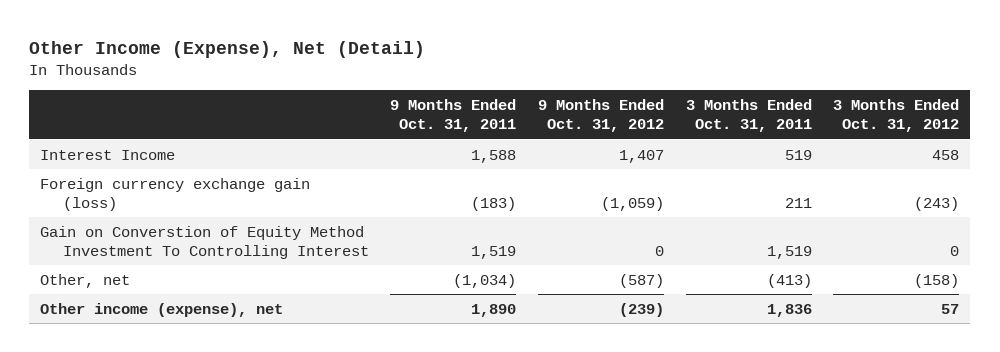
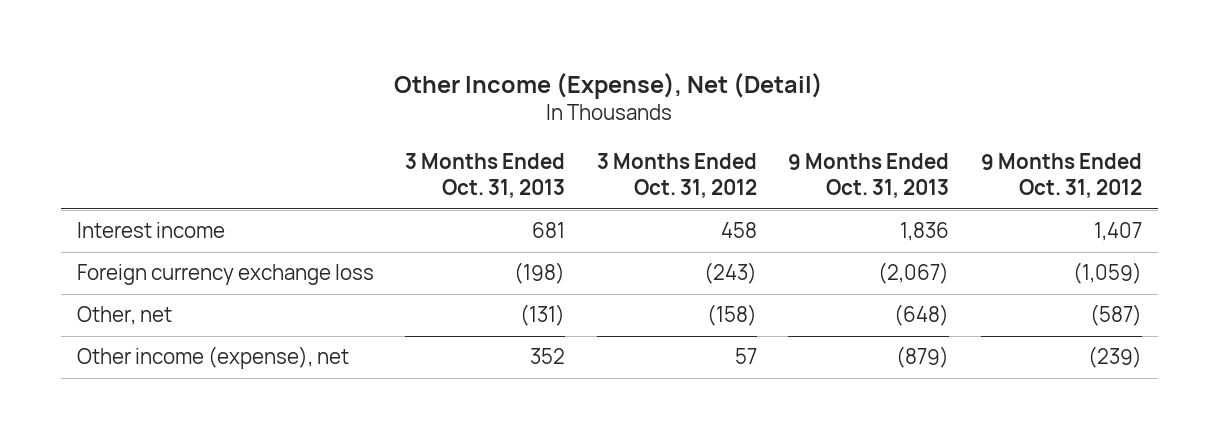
- | 9 Months Ended Oct. 31, 2011 | 9 Months Ended Oct. 31, 2012 | 3 Months Ended Oct. 31, 2011 | 3 Months Ended Oct. 31, 2012
+ | 3 Months Ended Oct. 31, 2013 | 3 Months Ended Oct. 31, 2012 | 9 Months Ended Oct. 31, 2013 | 9 Months Ended Oct. 31, 2012
- Interest Income | 1,588 | 1,407 | 519 | 458
- Foreign currency exchange gain (loss) | (183) | (1,059) | 211 | (243)
- Gain on Converstion of Equity Method Investment To Controlling Interest | 1,519 | 0 | 1,519 | 0
+ Interest income | 681 | 458 | 1,836 | 1,407
+ Foreign currency exchange loss | (198) | (243) | (2,067) | (1,059)

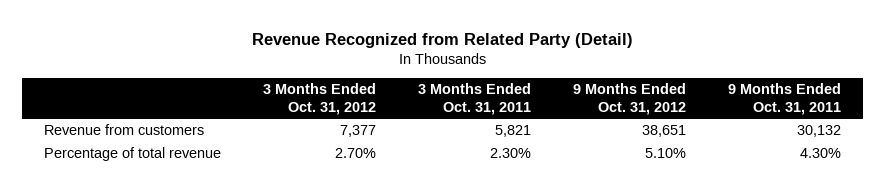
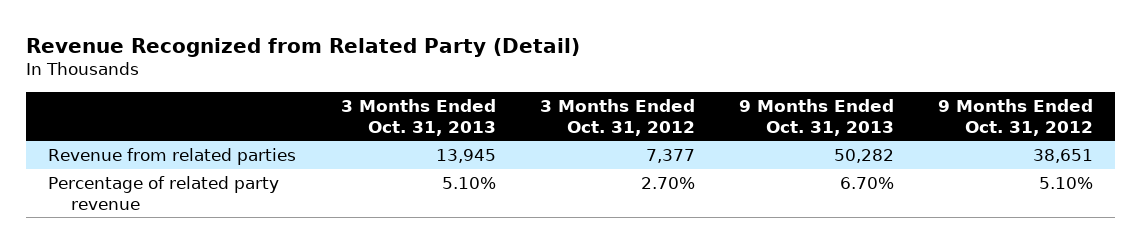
- | 3 Months Ended Oct. 31, 2012 | 3 Months Ended Oct. 31, 2011 | 9 Months Ended Oct. 31, 2012 | 9 Months Ended Oct. 31, 2011
+ | 3 Months Ended Oct. 31, 2013 | 3 Months Ended Oct. 31, 2012 | 9 Months Ended Oct. 31, 2013 | 9 Months Ended Oct. 31, 2012
- Revenue from customers | 7,377 | 5,821 | 38,651 | 30,132
- Percentage of total revenue | 2.70% | 2.30% | 5.10% | 4.30%
+ Revenue from related parties | 13,945 | 7,377 | 50,282 | 38,651
+ Percentage of related party revenue | 5.10% | 2.70% | 6.70% | 5.10%

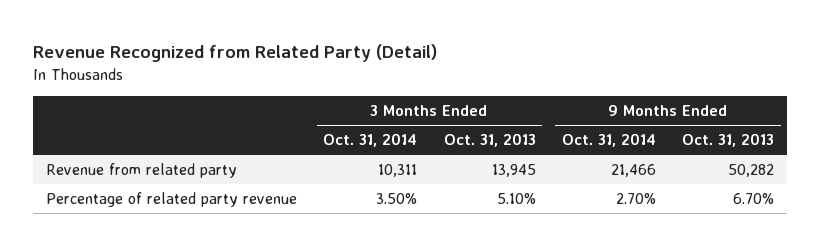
- | 3 Months Ended Oct. 31, 2013 | 3 Months Ended Oct. 31, 2012 | 9 Months Ended Oct. 31, 2013 | 9 Months Ended Oct. 31, 2012
+ | 3 Months Ended Oct. 31, 2014 | 3 Months Ended Oct. 31, 2013 | 9 Months Ended Oct. 31, 2014 | 9 Months Ended Oct. 31, 2013
- Revenue from related parties | 13,945 | 7,377 | 50,282 | 38,651
+ Revenue from related party | 10,311 | 13,945 | 21,466 | 50,282

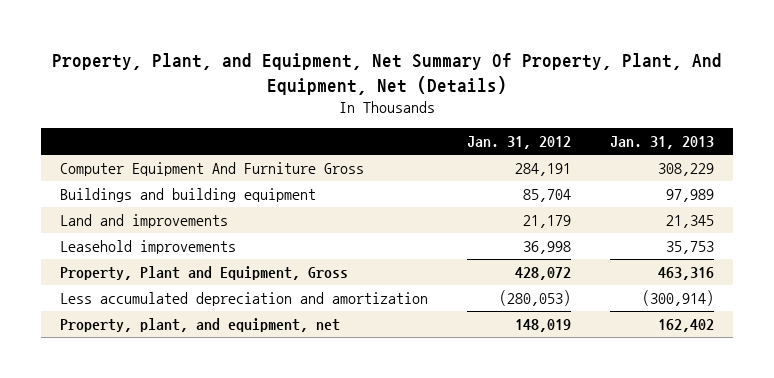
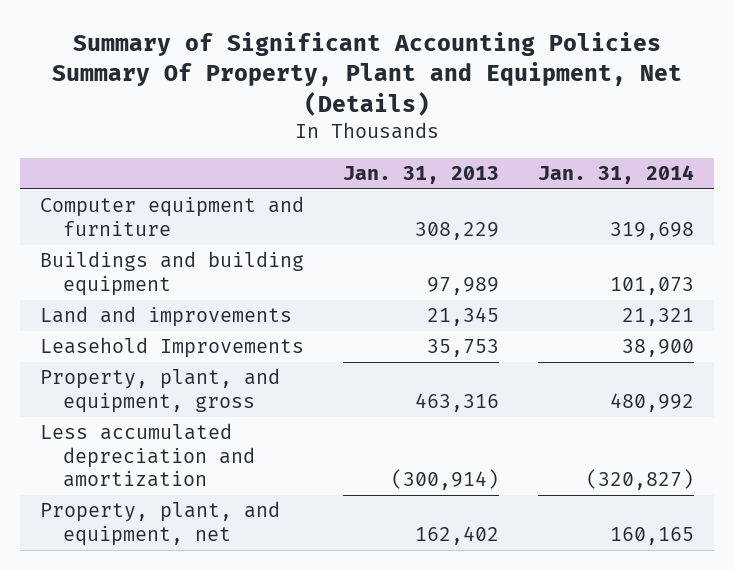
- Property, Plant, and Equipment, Net Summary Of Property, Plant, And Equipment, Net (Details)
+ Summary of Significant Accounting Policies Summary Of Property, Plant and Equipment, Net (Details)
- | Jan. 31, 2012 | Jan. 31, 2013
+ | Jan. 31, 2013 | Jan. 31, 2014
- Computer Equipment And Furniture Gross | 284,191 | 308,229
+ Computer equipment and furniture | 308,229 | 319,698
- Leasehold improvements | 36,998 | 35,753
- Property, Plant and Equipment, Gross | 428,072 | 463,316
+ Leasehold Improvements | 35,753 | 38,900
+ Property, plant, and equipment, gross | 463,316 | 480,992

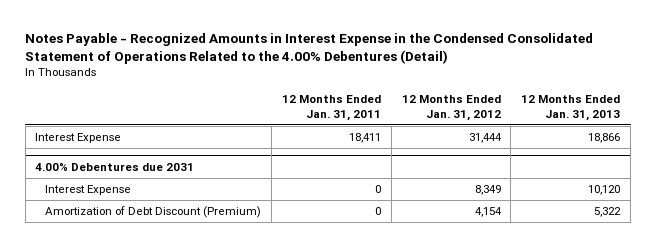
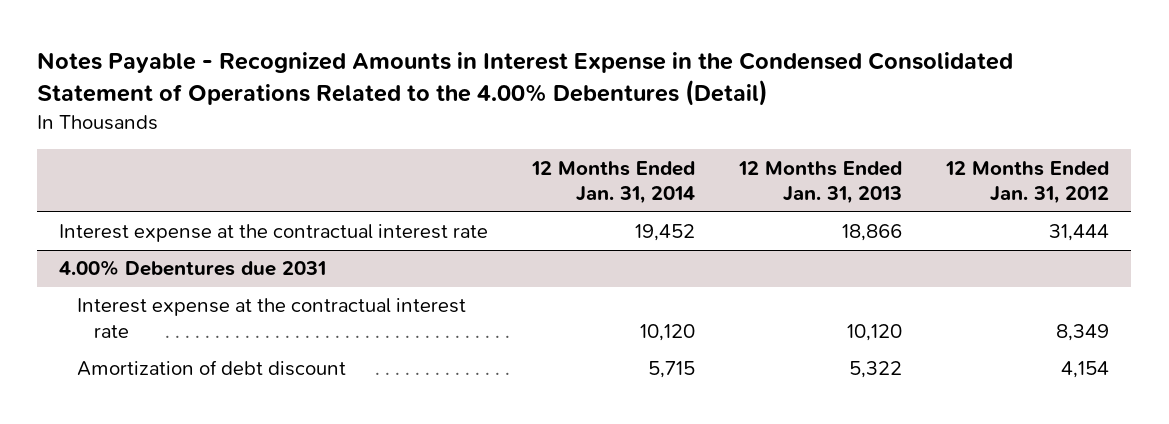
- | 12 Months Ended Jan. 31, 2011 | 12 Months Ended Jan. 31, 2012 | 12 Months Ended Jan. 31, 2013
+ | 12 Months Ended Jan. 31, 2014 | 12 Months Ended Jan. 31, 2013 | 12 Months Ended Jan. 31, 2012
- Interest Expense | 18,411 | 31,444 | 18,866
+ Interest expense at the contractual interest rate | 19,452 | 18,866 | 31,444
@ 4.00% Debentures due 2031
- Interest Expense | 0 | 8,349 | 10,120
- Amortization of Debt Discount (Premium) | 0 | 4,154 | 5,322
+ Interest expense at the contractual interest rate | 10,120 | 10,120 | 8,349
+ Amortization of debt discount | 5,715 | 5,322 | 4,154

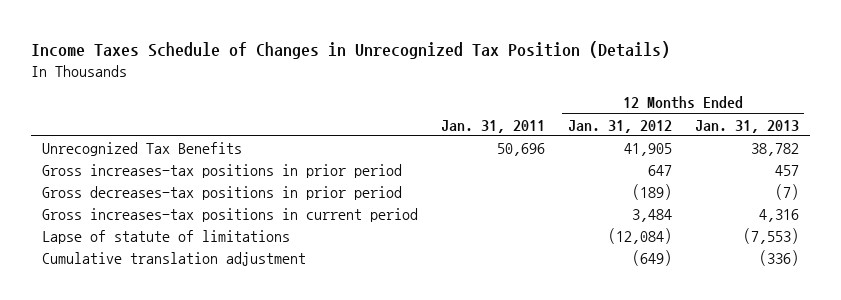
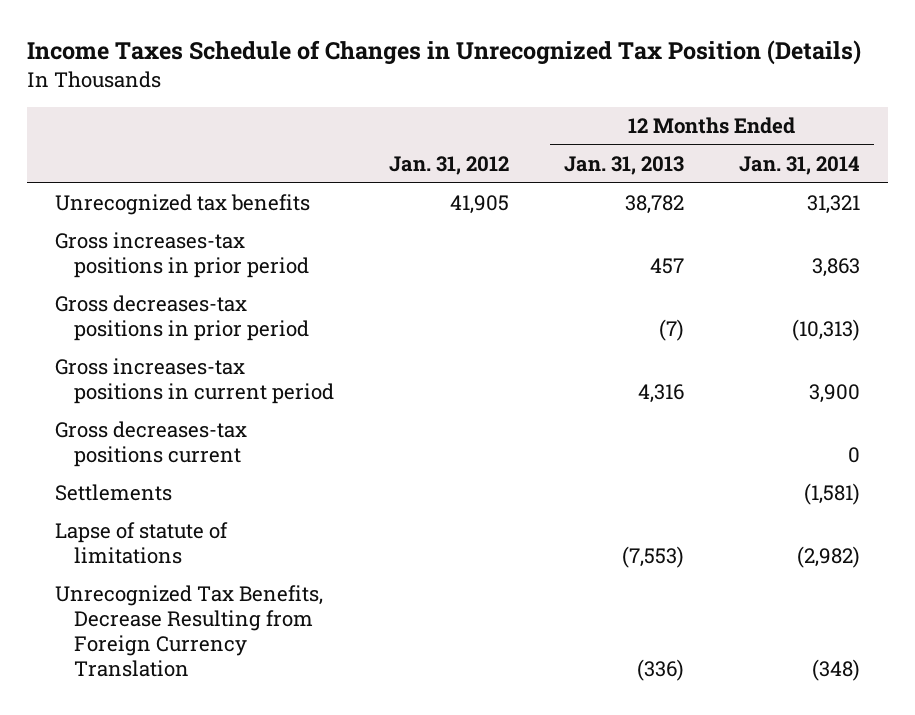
- | Jan. 31, 2011 | 12 Months Ended Jan. 31, 2012 | 12 Months Ended Jan. 31, 2013
+ | Jan. 31, 2012 | 12 Months Ended Jan. 31, 2013 | 12 Months Ended Jan. 31, 2014
- Unrecognized Tax Benefits | 50,696 | 41,905 | 38,782
+ Unrecognized tax benefits | 41,905 | 38,782 | 31,321
+ Gross decreases-tax positions current | | | 0
+ Settlements | | | (1,581)
- Cumulative translation adjustment | | (649) | (336)
+ Unrecognized Tax Benefits, Decrease Resulting from Foreign Currency Translation | | (336) | (348)

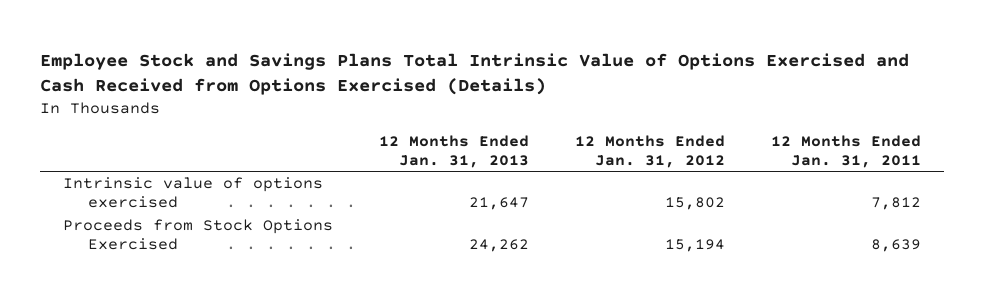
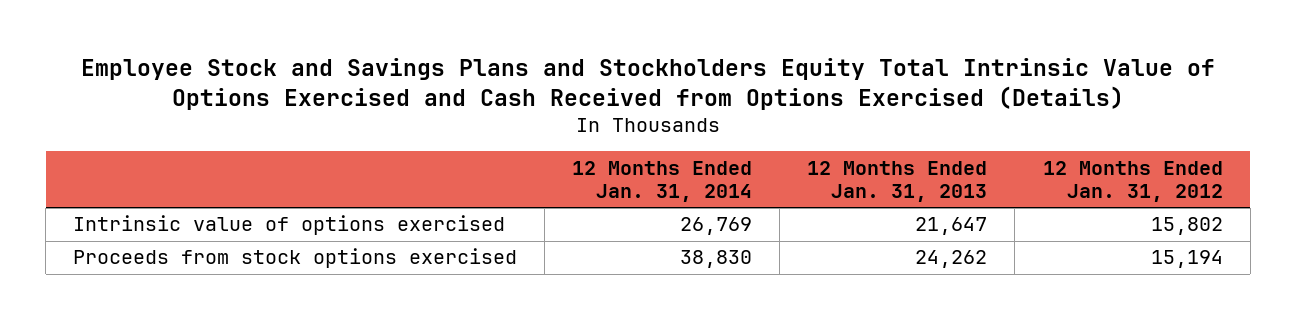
- Employee Stock and Savings Plans Total Intrinsic Value of Options Exercised and Cash Received from Options Exercised (Details)
+ Employee Stock and Savings Plans and Stockholders Equity Total Intrinsic Value of Options Exercised and Cash Received from Options Exercised (Details)
- | 12 Months Ended Jan. 31, 2013 | 12 Months Ended Jan. 31, 2012 | 12 Months Ended Jan. 31, 2011
+ | 12 Months Ended Jan. 31, 2014 | 12 Months Ended Jan. 31, 2013 | 12 Months Ended Jan. 31, 2012
- Proceeds from Stock Options Exercised | 24,262 | 15,194 | 8,639
+ Proceeds from stock options exercised | 38,830 | 24,262 | 15,194

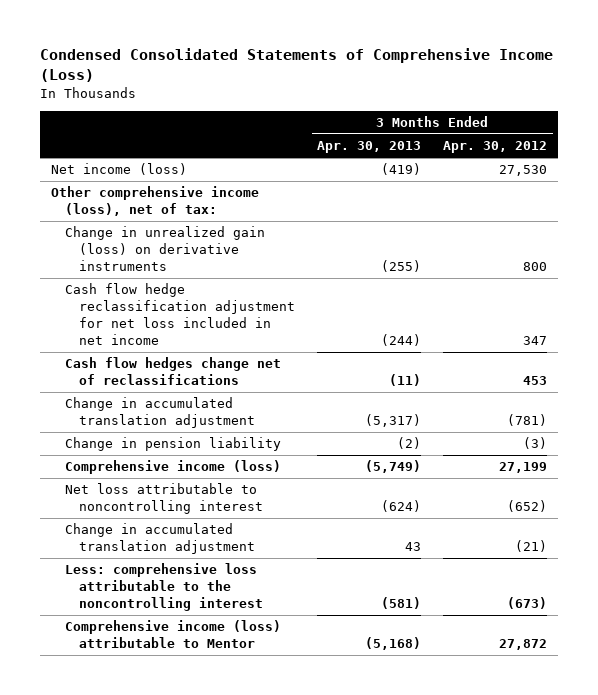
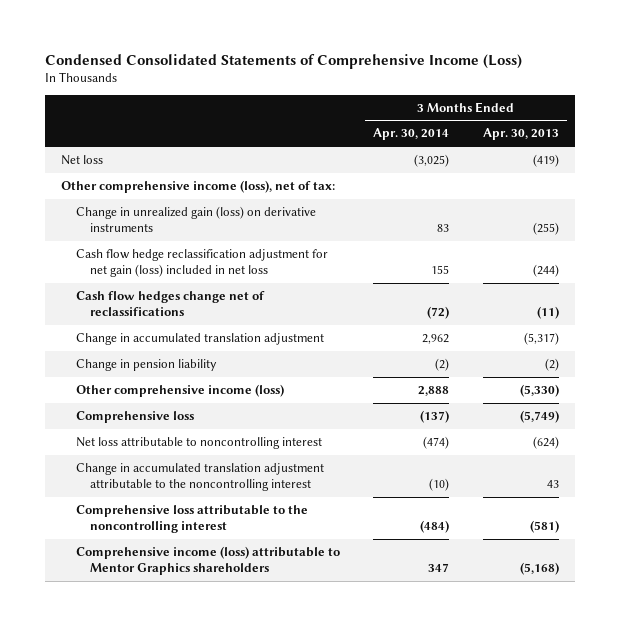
- | 3 Months Ended Apr. 30, 2013 | 3 Months Ended Apr. 30, 2012
+ | 3 Months Ended Apr. 30, 2014 | 3 Months Ended Apr. 30, 2013
- Net income (loss) | (419) | 27,530
+ Net loss | (3,025) | (419)
- Cash flow hedge reclassification adjustment for net loss included in net income | (244) | 347
+ Cash flow hedge reclassification adjustment for net gain (loss) included in net loss | 155 | (244)
- Comprehensive income (loss) | (5,749) | 27,199
+ Other comprehensive income (loss) | 2,888 | (5,330)
+ Comprehensive loss | (137) | (5,749)
- Change in accumulated translation adjustment | 43 | (21)
- Less: comprehensive loss attributable to the noncontrolling interest | (581) | (673)
- Comprehensive income (loss) attributable to Mentor | (5,168) | 27,872
+ Change in accumulated translation adjustment attributable to the noncontrolling interest | (10) | 43
+ Comprehensive loss attributable to the noncontrolling interest | (484) | (581)
+ Comprehensive income (loss) attributable to Mentor Graphics shareholders | 347 | (5,168)

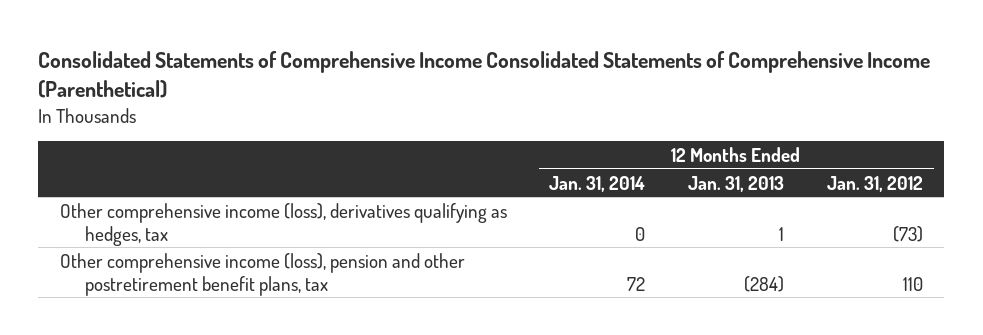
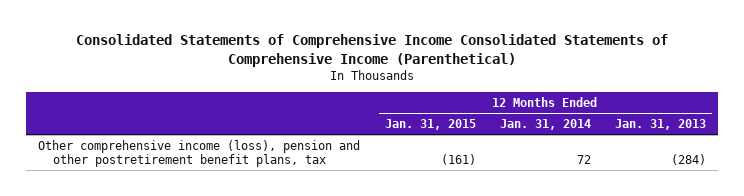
- | 12 Months Ended Jan. 31, 2014 | 12 Months Ended Jan. 31, 2013 | 12 Months Ended Jan. 31, 2012
+ | 12 Months Ended Jan. 31, 2015 | 12 Months Ended Jan. 31, 2014 | 12 Months Ended Jan. 31, 2013
- Other comprehensive income (loss), derivatives qualifying as hedges, tax | 0 | 1 | (73)

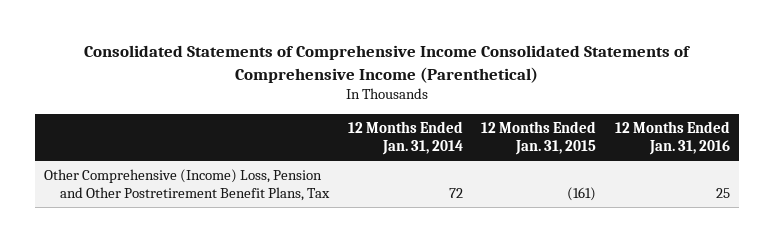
- | 12 Months Ended Jan. 31, 2015 | 12 Months Ended Jan. 31, 2014 | 12 Months Ended Jan. 31, 2013
+ | 12 Months Ended Jan. 31, 2014 | 12 Months Ended Jan. 31, 2015 | 12 Months Ended Jan. 31, 2016
- Other comprehensive income (loss), pension and other postretirement benefit plans, tax | (161) | 72 | (284)
+ Other Comprehensive (Income) Loss, Pension and Other Postretirement Benefit Plans, Tax | 72 | (161) | 25

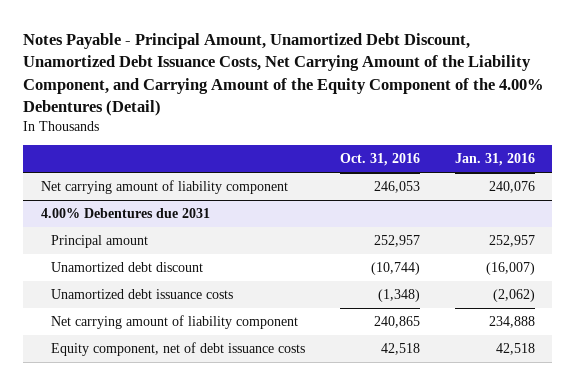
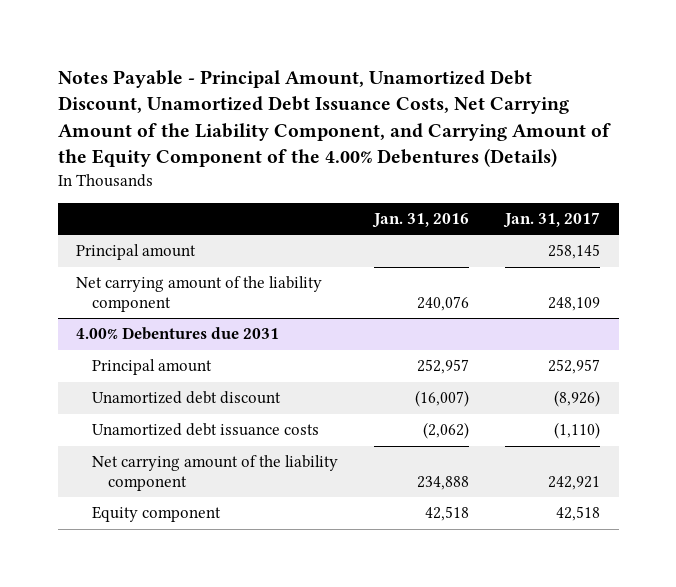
- Notes Payable - Principal Amount, Unamortized Debt Discount, Unamortized Debt Issuance Costs, Net Carrying Amount of the Liability Component, and Carrying Amount of the Equity Component of the 4.00% Debentures (Detail)
+ Notes Payable - Principal Amount, Unamortized Debt Discount, Unamortized Debt Issuance Costs, Net Carrying Amount of the Liability Component, and Carrying Amount of the Equity Component of the 4.00% Debentures (Details)
- | Oct. 31, 2016 | Jan. 31, 2016
+ | Jan. 31, 2016 | Jan. 31, 2017
- Net carrying amount of liability component | 246,053 | 240,076
+ Principal amount | | 258,145
+ Net carrying amount of the liability component | 240,076 | 248,109
@ 4.00% Debentures due 2031
- Net carrying amount of liability component | 240,865 | 234,888
- Equity component, net of debt issuance costs | 42,518 | 42,518
+ Net carrying amount of the liability component | 234,888 | 242,921
+ Equity component | 42,518 | 42,518

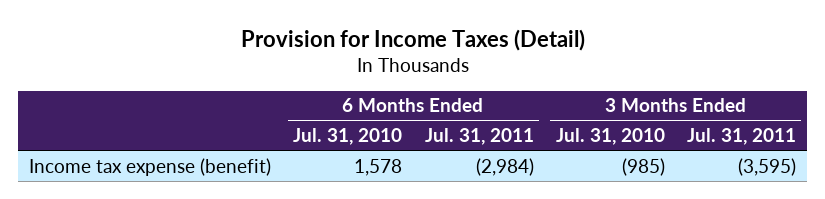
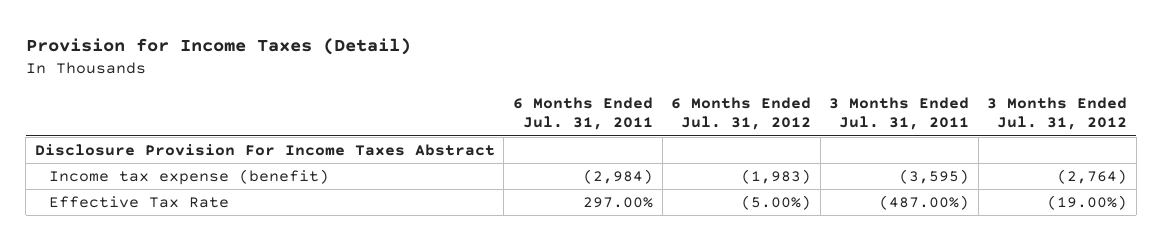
- | 6 Months Ended Jul. 31, 2010 | 6 Months Ended Jul. 31, 2011 | 3 Months Ended Jul. 31, 2010 | 3 Months Ended Jul. 31, 2011
+ | 6 Months Ended Jul. 31, 2011 | 6 Months Ended Jul. 31, 2012 | 3 Months Ended Jul. 31, 2011 | 3 Months Ended Jul. 31, 2012
+ Disclosure Provision For Income Taxes Abstract
+ Effective Tax Rate | 297.00% | (5.00%) | (487.00%) | (19.00%)

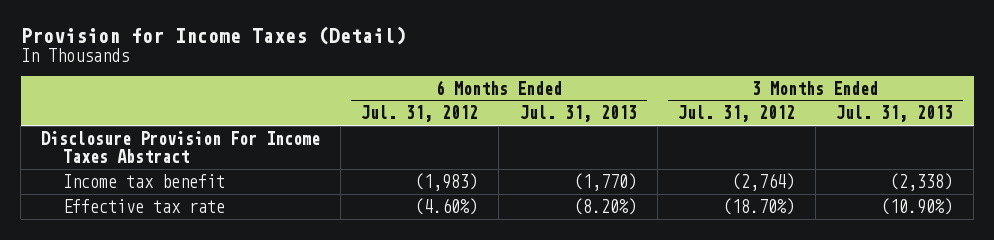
- | 6 Months Ended Jul. 31, 2011 | 6 Months Ended Jul. 31, 2012 | 3 Months Ended Jul. 31, 2011 | 3 Months Ended Jul. 31, 2012
+ | 6 Months Ended Jul. 31, 2012 | 6 Months Ended Jul. 31, 2013 | 3 Months Ended Jul. 31, 2012 | 3 Months Ended Jul. 31, 2013
- Income tax expense (benefit) | (2,984) | (1,983) | (3,595) | (2,764)
- Effective Tax Rate | 297.00% | (5.00%) | (487.00%) | (19.00%)
+ Income tax benefit | (1,983) | (1,770) | (2,764) | (2,338)
+ Effective tax rate | (4.60%) | (8.20%) | (18.70%) | (10.90%)

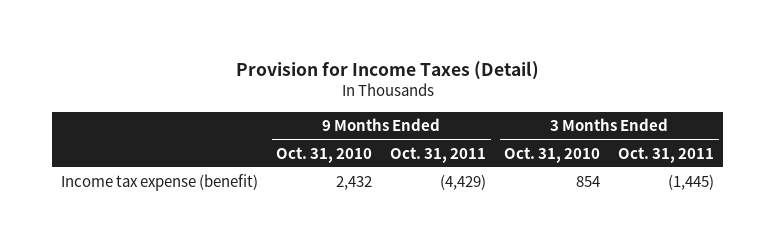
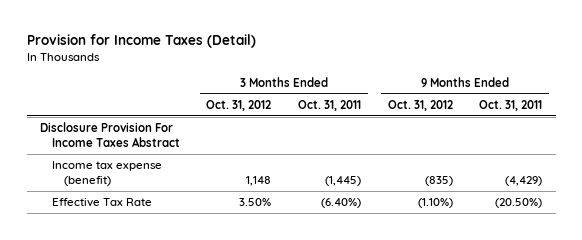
- | 9 Months Ended Oct. 31, 2010 | 9 Months Ended Oct. 31, 2011 | 3 Months Ended Oct. 31, 2010 | 3 Months Ended Oct. 31, 2011
+ | 3 Months Ended Oct. 31, 2012 | 3 Months Ended Oct. 31, 2011 | 9 Months Ended Oct. 31, 2012 | 9 Months Ended Oct. 31, 2011
+ Disclosure Provision For Income Taxes Abstract
+ Effective Tax Rate | 3.50% | (6.40%) | (1.10%) | (20.50%)

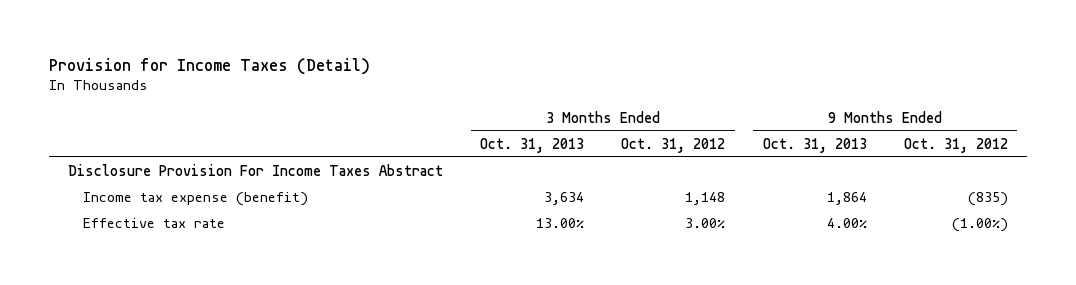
- | 3 Months Ended Oct. 31, 2012 | 3 Months Ended Oct. 31, 2011 | 9 Months Ended Oct. 31, 2012 | 9 Months Ended Oct. 31, 2011
+ | 3 Months Ended Oct. 31, 2013 | 3 Months Ended Oct. 31, 2012 | 9 Months Ended Oct. 31, 2013 | 9 Months Ended Oct. 31, 2012
- Effective Tax Rate | 3.50% | (6.40%) | (1.10%) | (20.50%)
+ Effective tax rate | 13.00% | 3.00% | 4.00% | (1.00%)

